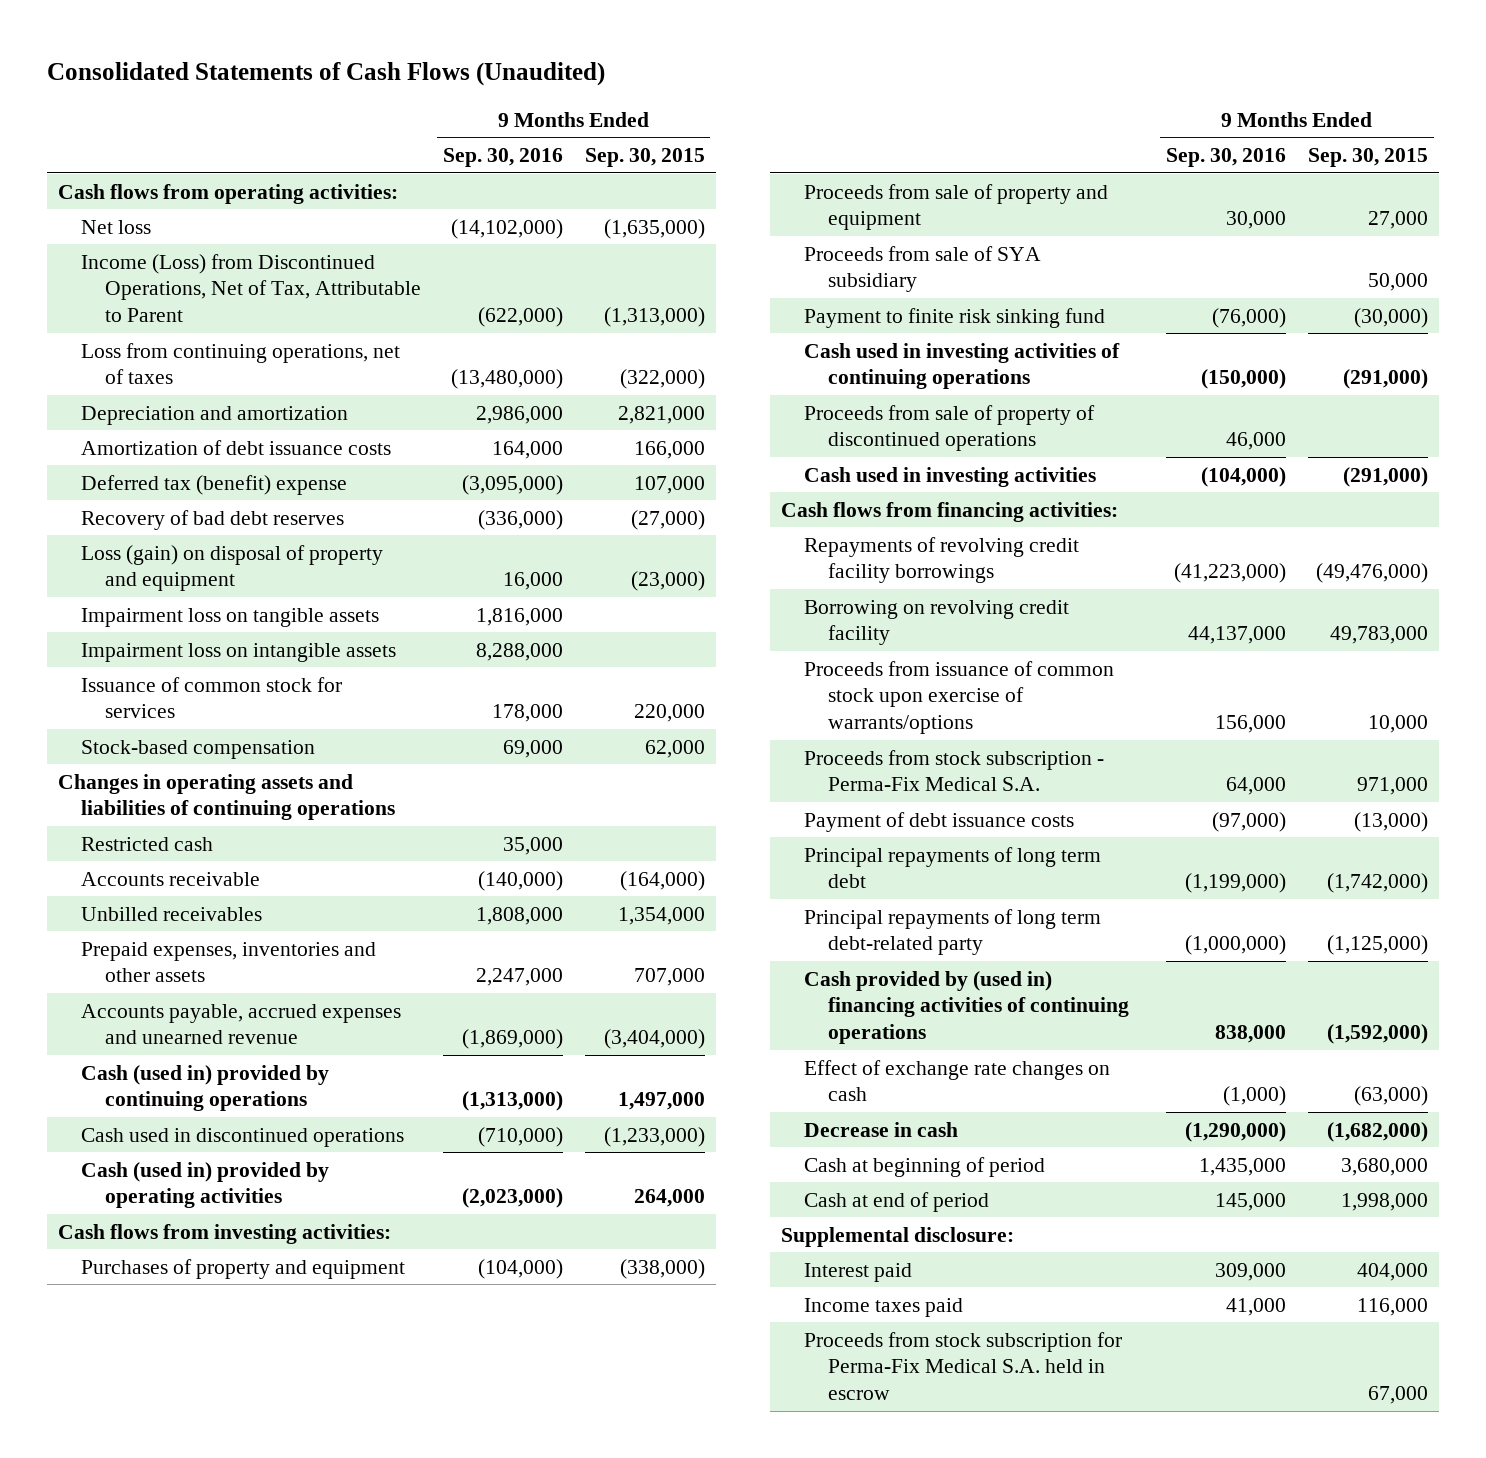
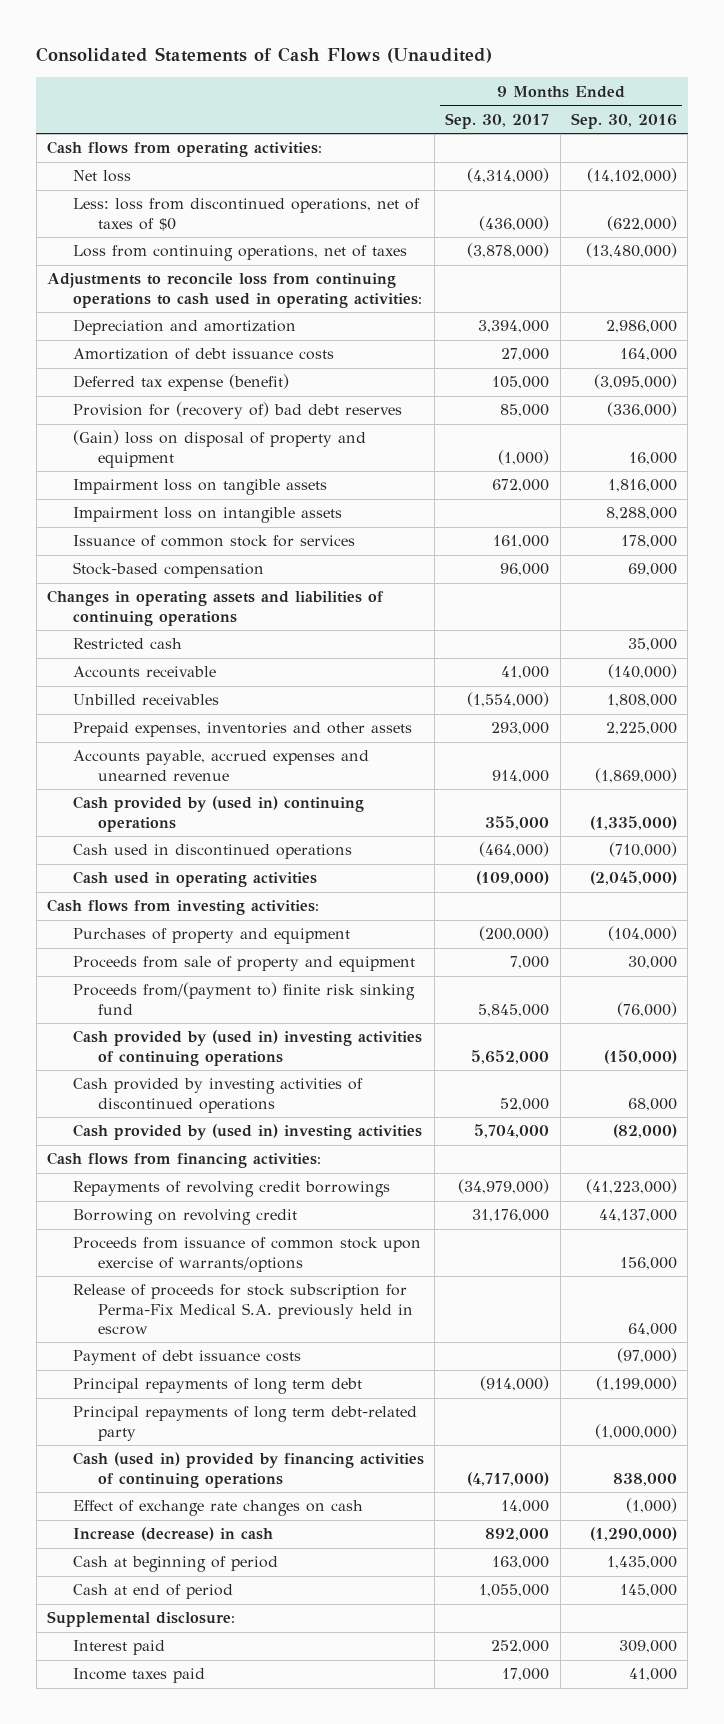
- | 9 Months Ended Sep. 30, 2016 | 9 Months Ended Sep. 30, 2015
+ | 9 Months Ended Sep. 30, 2017 | 9 Months Ended Sep. 30, 2016
- Income (Loss) from Discontinued Operations, Net of Tax, Attributable to Parent | (622,000) | (1,313,000)
+ Less: loss from discontinued operations, net of taxes of $0 | (436,000) | (622,000)
+ Adjustments to reconcile loss from continuing operations to cash used in operating activities:
- Deferred tax (benefit) expense | (3,095,000) | 107,000
- Recovery of bad debt reserves | (336,000) | (27,000)
- Loss (gain) on disposal of property and equipment | 16,000 | (23,000)
+ Deferred tax expense (benefit) | 105,000 | (3,095,000)
+ Provision for (recovery of) bad debt reserves | 85,000 | (336,000)
+ (Gain) loss on disposal of property and equipment | (1,000) | 16,000
- Prepaid expenses, inventories and other assets | 2,247,000 | 707,000
+ Prepaid expenses, inventories and other assets | 293,000 | 2,225,000
- Cash (used in) provided by continuing operations | (1,313,000) | 1,497,000
+ Cash provided by (used in) continuing operations | 355,000 | (1,335,000)
- Cash (used in) provided by operating activities | (2,023,000) | 264,000
+ Cash used in operating activities | (109,000) | (2,045,000)
- Proceeds from sale of SYA subsidiary | | 50,000
- Payment to finite risk sinking fund | (76,000) | (30,000)
- Cash used in investing activities of continuing operations | (150,000) | (291,000)
- Proceeds from sale of property of discontinued operations | 46,000 |
- Cash used in investing activities | (104,000) | (291,000)
+ Proceeds from/(payment to) finite risk sinking fund | 5,845,000 | (76,000)
+ Cash provided by (used in) investing activities of continuing operations | 5,652,000 | (150,000)
+ Cash provided by investing activities of discontinued operations | 52,000 | 68,000
+ Cash provided by (used in) investing activities | 5,704,000 | (82,000)
- Repayments of revolving credit facility borrowings | (41,223,000) | (49,476,000)
- Borrowing on revolving credit facility | 44,137,000 | 49,783,000
+ Repayments of revolving credit borrowings | (34,979,000) | (41,223,000)
+ Borrowing on revolving credit | 31,176,000 | 44,137,000
- Proceeds from stock subscription - Perma-Fix Medical S.A. | 64,000 | 971,000
+ Release of proceeds for stock subscription for Perma-Fix Medical S.A. previously held in escrow | | 64,000
- Cash provided by (used in) financing activities of continuing operations | 838,000 | (1,592,000)
+ Cash (used in) provided by financing activities of continuing operations | (4,717,000) | 838,000
- Decrease in cash | (1,290,000) | (1,682,000)
+ Increase (decrease) in cash | 892,000 | (1,290,000)
- Proceeds from stock subscription for Perma-Fix Medical S.A. held in escrow | | 67,000

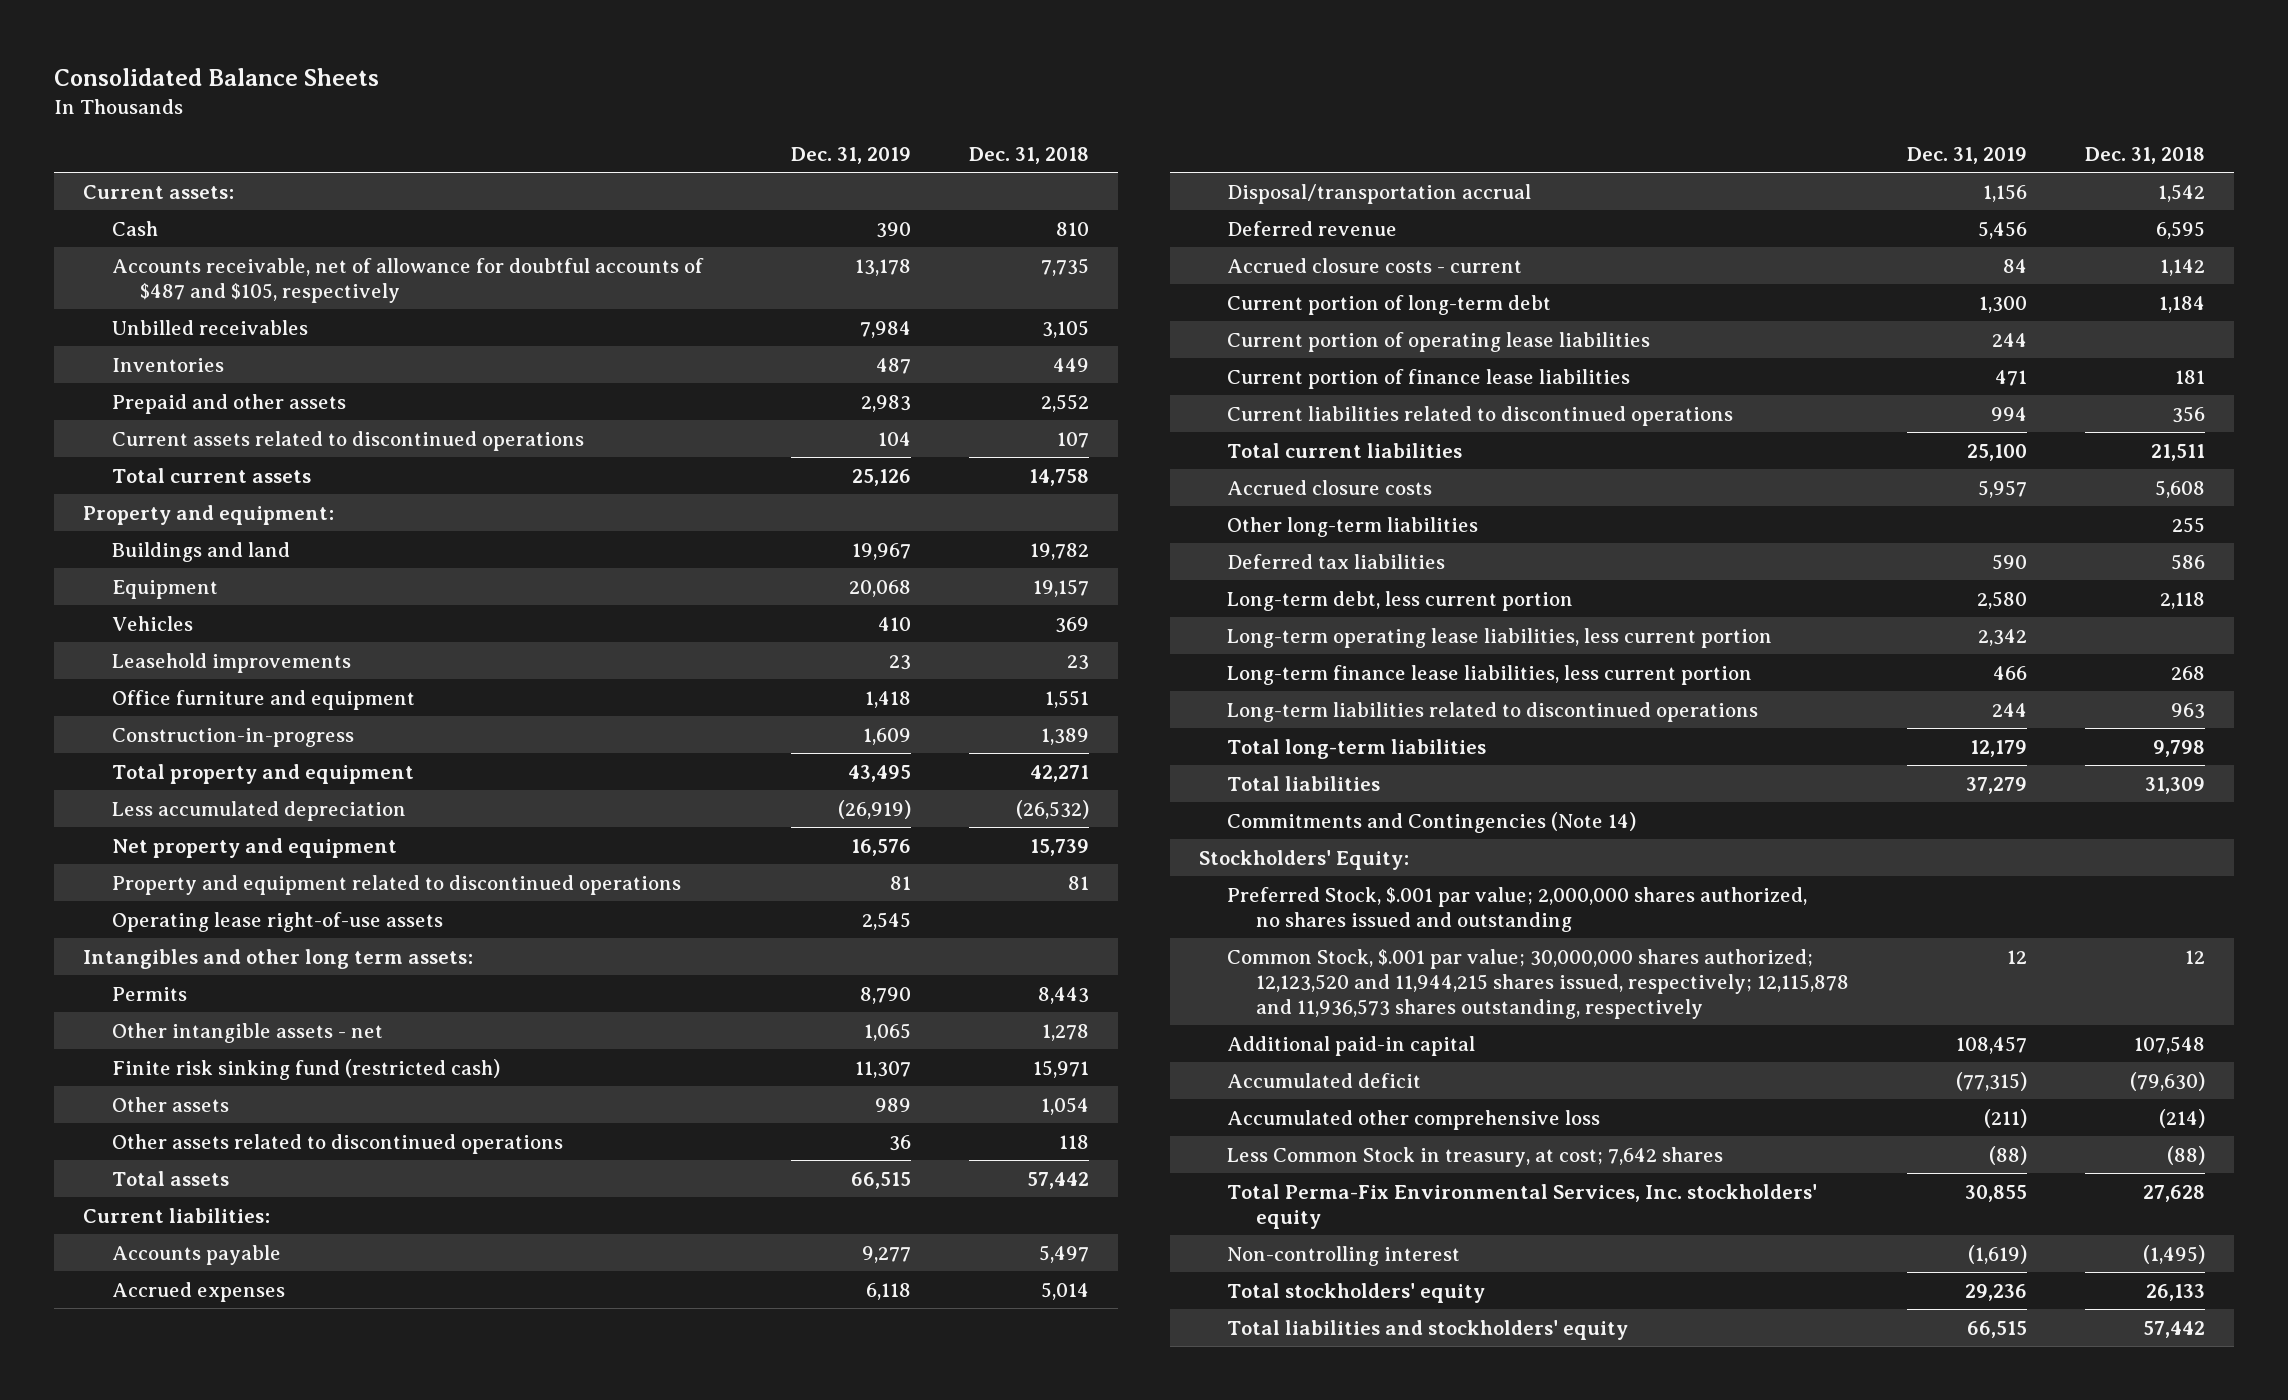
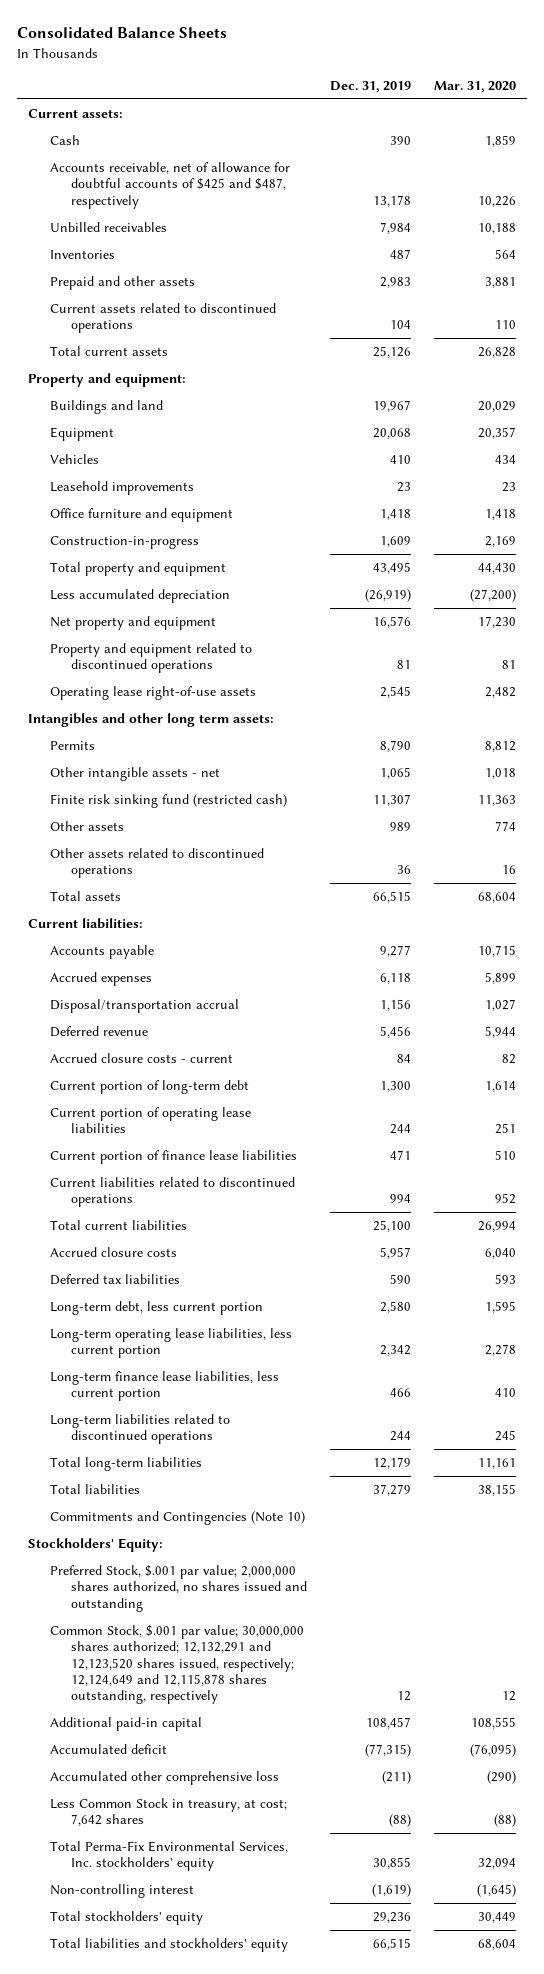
- | Dec. 31, 2019 | Dec. 31, 2018
+ | Dec. 31, 2019 | Mar. 31, 2020
- Accounts receivable, net of allowance for doubtful accounts of $487 and $105, respectively | 13,178 | 7,735
+ Accounts receivable, net of allowance for doubtful accounts of $425 and $487, respectively | 13,178 | 10,226
- Other long-term liabilities | | 255
- Commitments and Contingencies (Note 14)
+ Commitments and Contingencies (Note 10)
- Common Stock, $.001 par value; 30,000,000 shares authorized; 12,123,520 and 11,944,215 shares issued, respectively; 12,115,878 and 11,936,573 shares outstanding, respectively | 12 | 12
+ Common Stock, $.001 par value; 30,000,000 shares authorized; 12,132,291 and 12,123,520 shares issued, respectively; 12,124,649 and 12,115,878 shares outstanding, respectively | 12 | 12

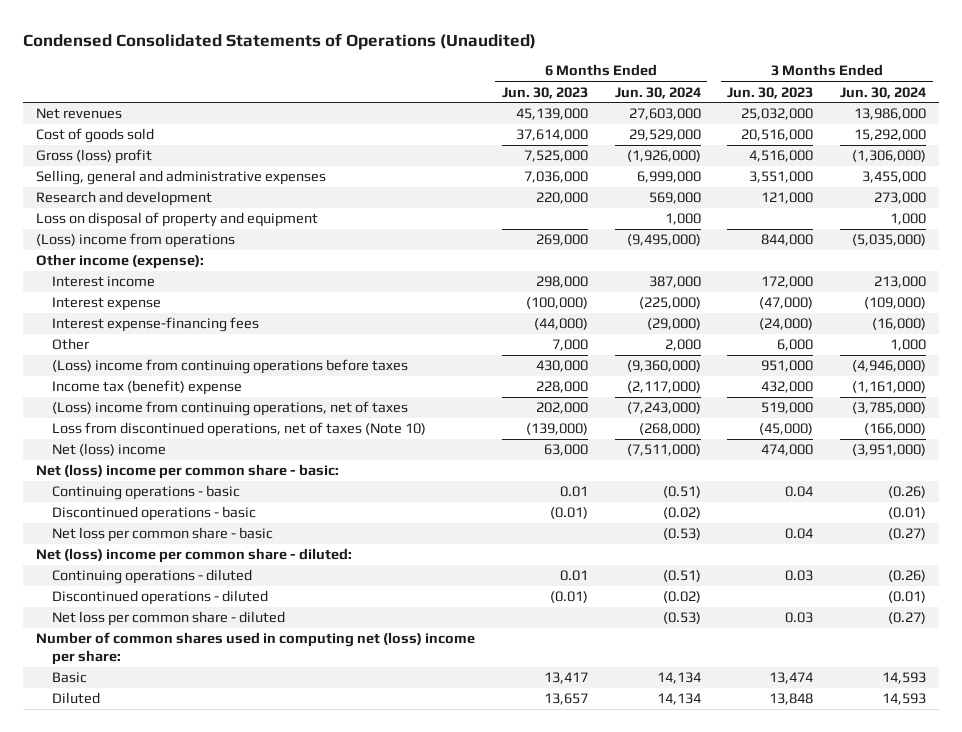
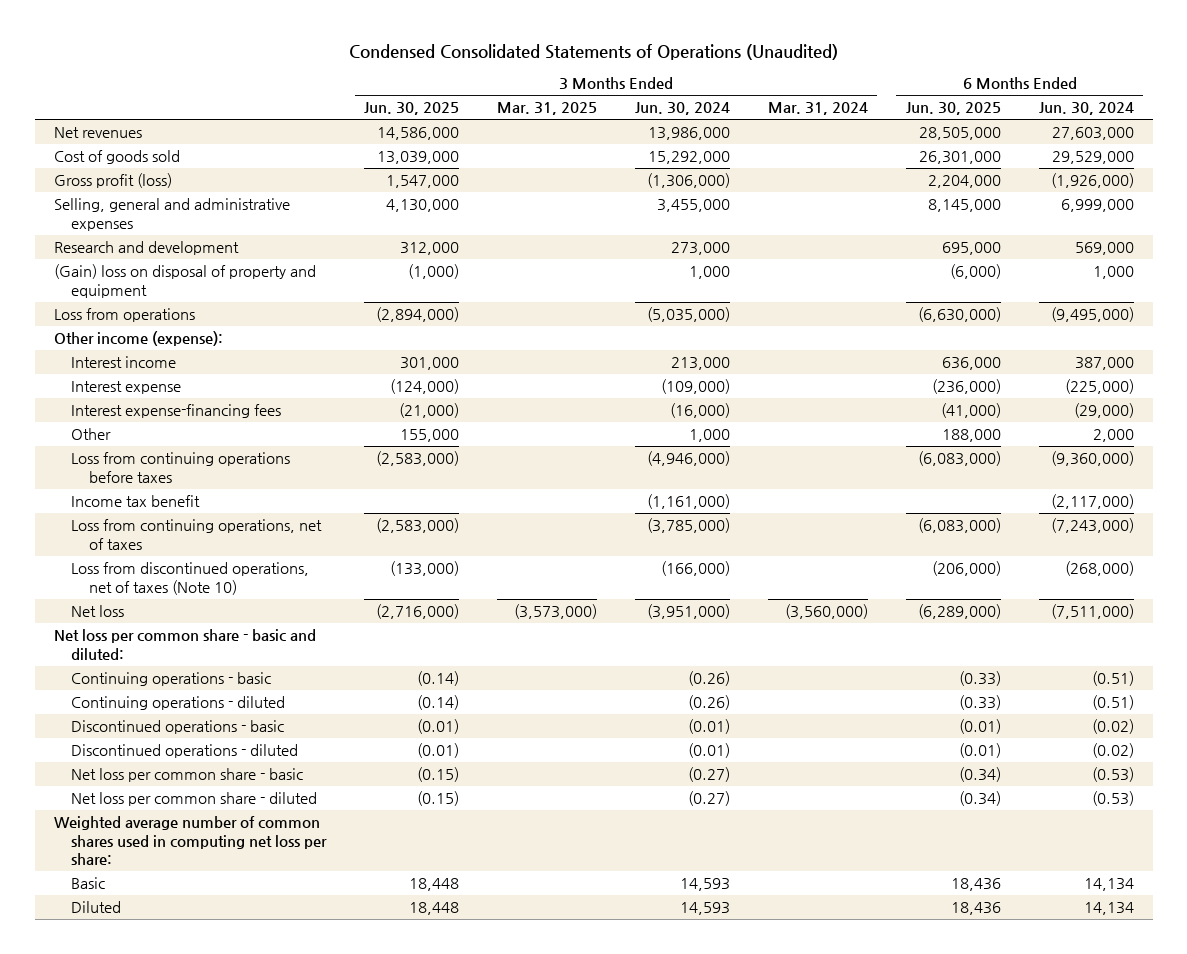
- | 6 Months Ended Jun. 30, 2023 | 6 Months Ended Jun. 30, 2024 | 3 Months Ended Jun. 30, 2023 | 3 Months Ended Jun. 30, 2024
+ | 3 Months Ended Jun. 30, 2025 | 3 Months Ended Mar. 31, 2025 | 3 Months Ended Jun. 30, 2024 | 3 Months Ended Mar. 31, 2024 | 6 Months Ended Jun. 30, 2025 | 6 Months Ended Jun. 30, 2024
- Gross (loss) profit | 7,525,000 | (1,926,000) | 4,516,000 | (1,306,000)
+ Gross profit (loss) | 1,547,000 | | (1,306,000) | | 2,204,000 | (1,926,000)
- Loss on disposal of property and equipment | | 1,000 | | 1,000
- (Loss) income from operations | 269,000 | (9,495,000) | 844,000 | (5,035,000)
+ (Gain) loss on disposal of property and equipment | (1,000) | | 1,000 | | (6,000) | 1,000
+ Loss from operations | (2,894,000) | | (5,035,000) | | (6,630,000) | (9,495,000)
- (Loss) income from continuing operations before taxes | 430,000 | (9,360,000) | 951,000 | (4,946,000)
- Income tax (benefit) expense | 228,000 | (2,117,000) | 432,000 | (1,161,000)
- (Loss) income from continuing operations, net of taxes | 202,000 | (7,243,000) | 519,000 | (3,785,000)
+ Loss from continuing operations before taxes | (2,583,000) | | (4,946,000) | | (6,083,000) | (9,360,000)
+ Income tax benefit | | | (1,161,000) | | | (2,117,000)
+ Loss from continuing operations, net of taxes | (2,583,000) | | (3,785,000) | | (6,083,000) | (7,243,000)
- Net (loss) income | 63,000 | (7,511,000) | 474,000 | (3,951,000)
- Net (loss) income per common share - basic:
+ Net loss | (2,716,000) | (3,573,000) | (3,951,000) | (3,560,000) | (6,289,000) | (7,511,000)
+ Net loss per common share - basic and diluted:
- Net (loss) income per common share - diluted:
moved down: Discontinued operations - basic | (0.01) | | (0.01) | | (0.01) | (0.02)
moved down: Net loss per common share - basic | (0.15) | | (0.27) | | (0.34) | (0.53)
- Number of common shares used in computing net (loss) income per share:
+ Weighted average number of common shares used in computing net loss per share:

